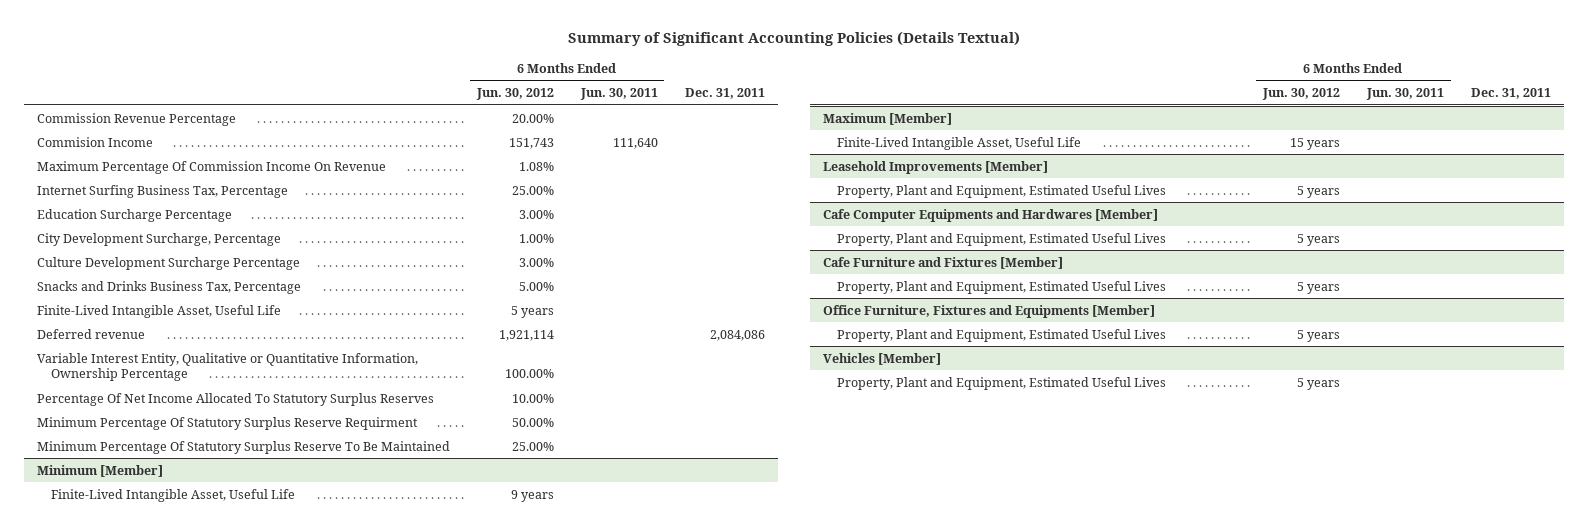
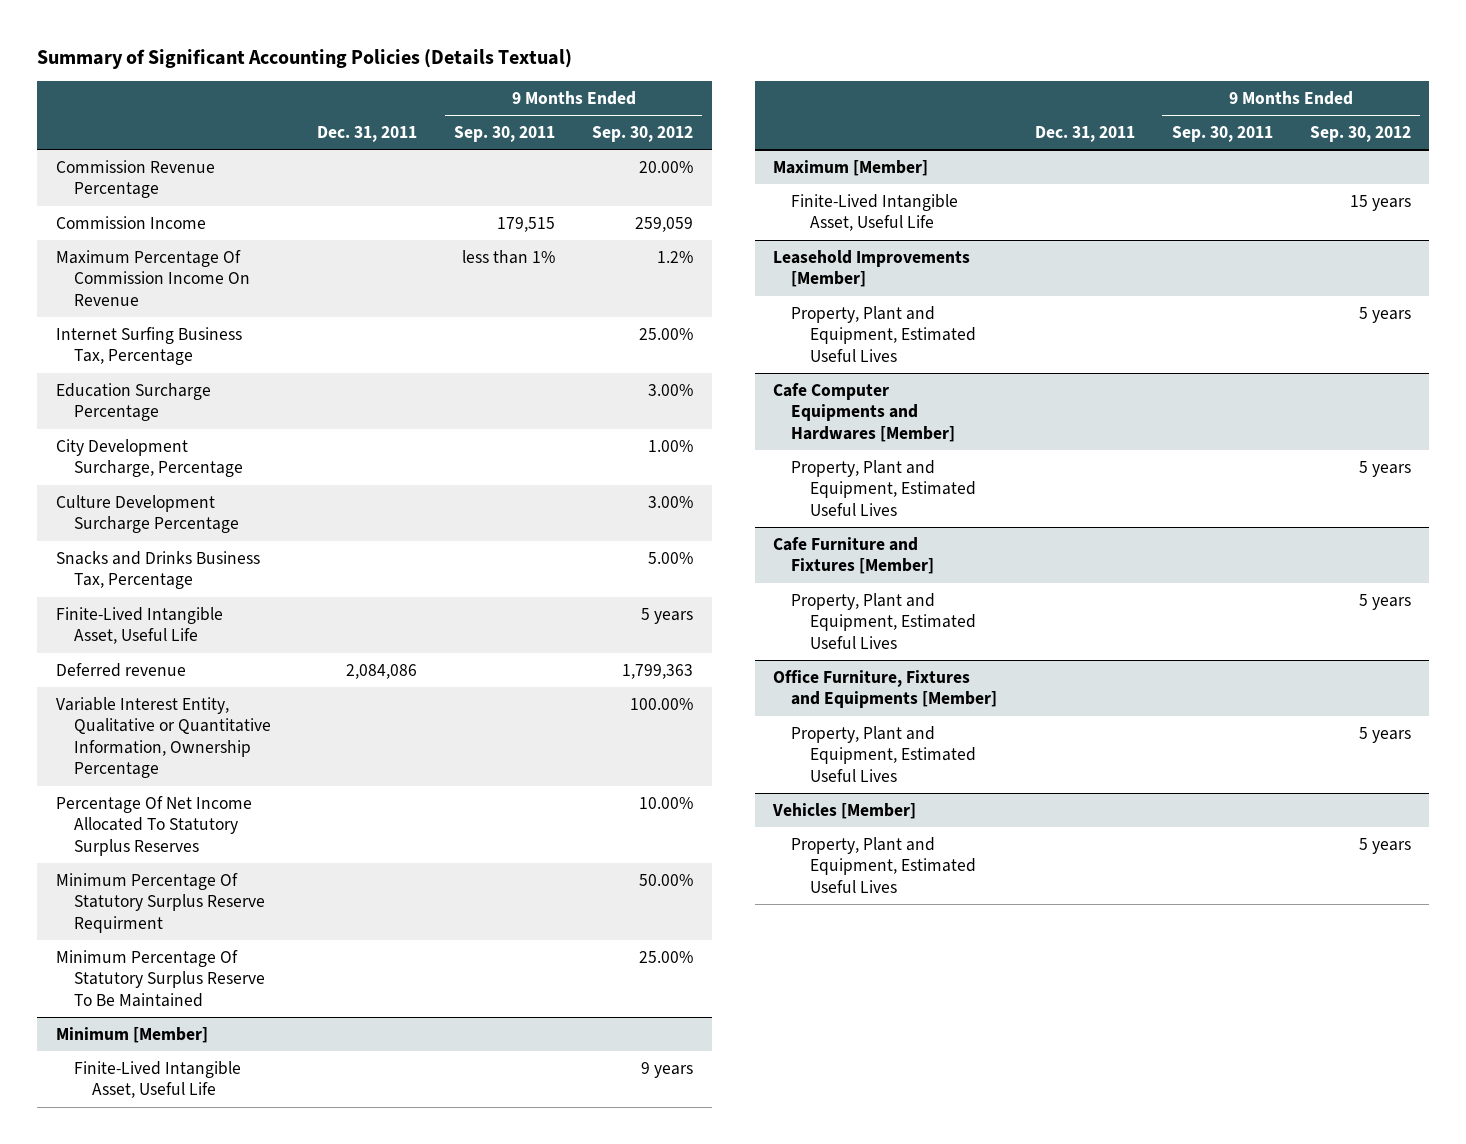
- | 6 Months Ended Jun. 30, 2012 | 6 Months Ended Jun. 30, 2011 | Dec. 31, 2011
+ | Dec. 31, 2011 | 9 Months Ended Sep. 30, 2011 | 9 Months Ended Sep. 30, 2012
- Commision Income | 151,743 | 111,640 |
+ Commission Income | | 179,515 | 259,059

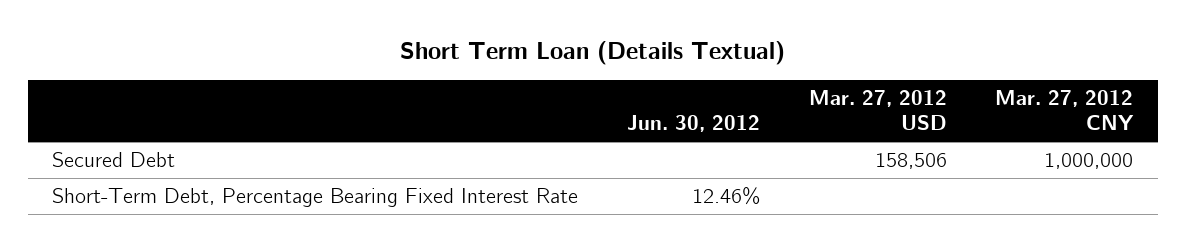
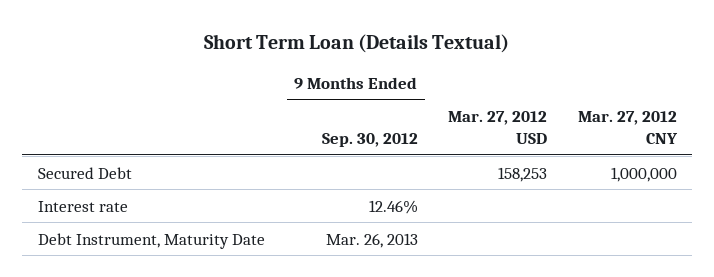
- | Jun. 30, 2012 | Mar. 27, 2012 USD | Mar. 27, 2012 CNY
+ | 9 Months Ended Sep. 30, 2012 | Mar. 27, 2012 USD | Mar. 27, 2012 CNY
- Secured Debt | | 158,506 | 1,000,000
- Short-Term Debt, Percentage Bearing Fixed Interest Rate | 12.46% | |
+ Secured Debt | | 158,253 | 1,000,000
+ Interest rate | 12.46% | |
+ Debt Instrument, Maturity Date | Mar. 26, 2013 | |

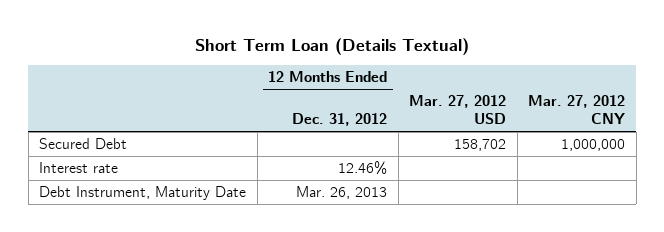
- | 9 Months Ended Sep. 30, 2012 | Mar. 27, 2012 USD | Mar. 27, 2012 CNY
+ | 12 Months Ended Dec. 31, 2012 | Mar. 27, 2012 USD | Mar. 27, 2012 CNY
- Secured Debt | | 158,253 | 1,000,000
+ Secured Debt | | 158,702 | 1,000,000

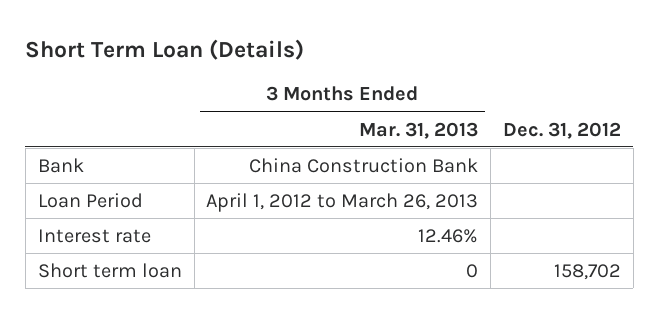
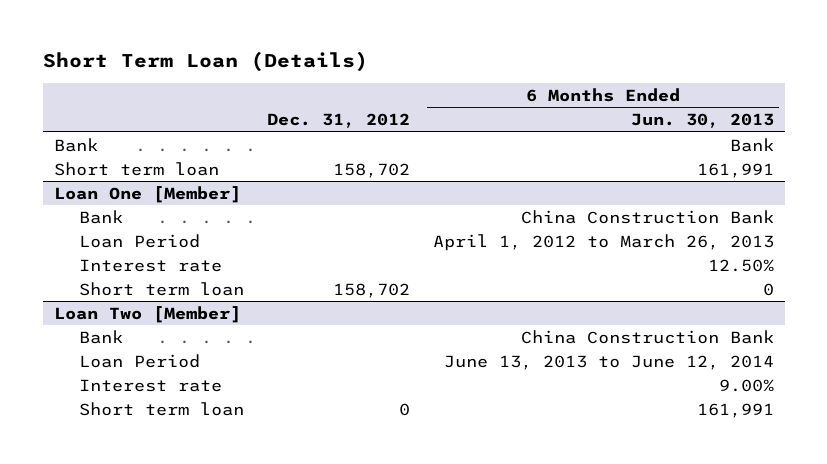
- | 3 Months Ended Mar. 31, 2013 | Dec. 31, 2012
+ | Dec. 31, 2012 | 6 Months Ended Jun. 30, 2013
- Loan Period | April 1, 2012 to March 26, 2013 |
- Interest rate | 12.46% |
+ Loan One [Member]
+ Bank | | China Construction Bank
+ Loan Period | | April 1, 2012 to March 26, 2013
+ Interest rate | | 12.50%
+ Short term loan | 158,702 | 0
+ Loan Two [Member]
+ Bank | | China Construction Bank
+ Loan Period | | June 13, 2013 to June 12, 2014
+ Interest rate | | 9.00%
+ Short term loan | 0 | 161,991

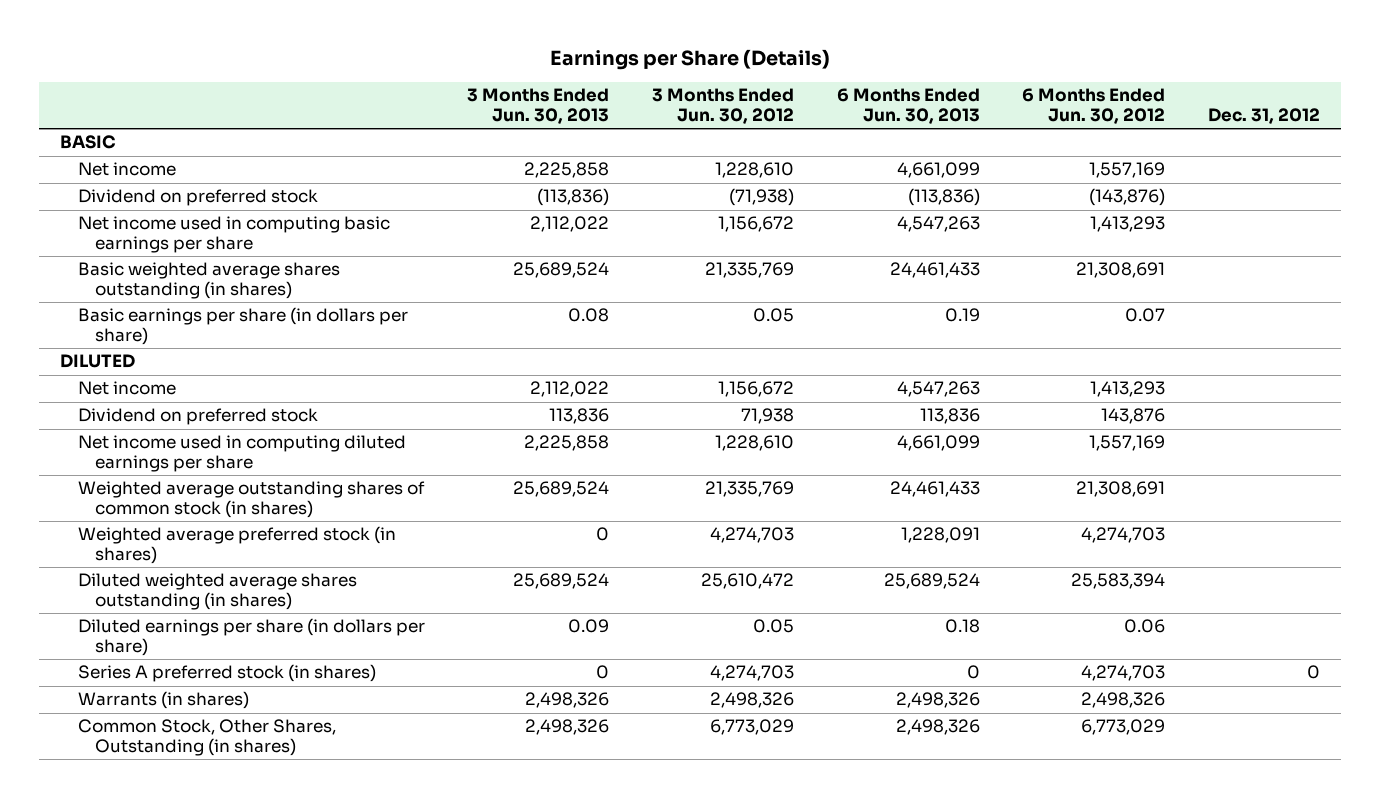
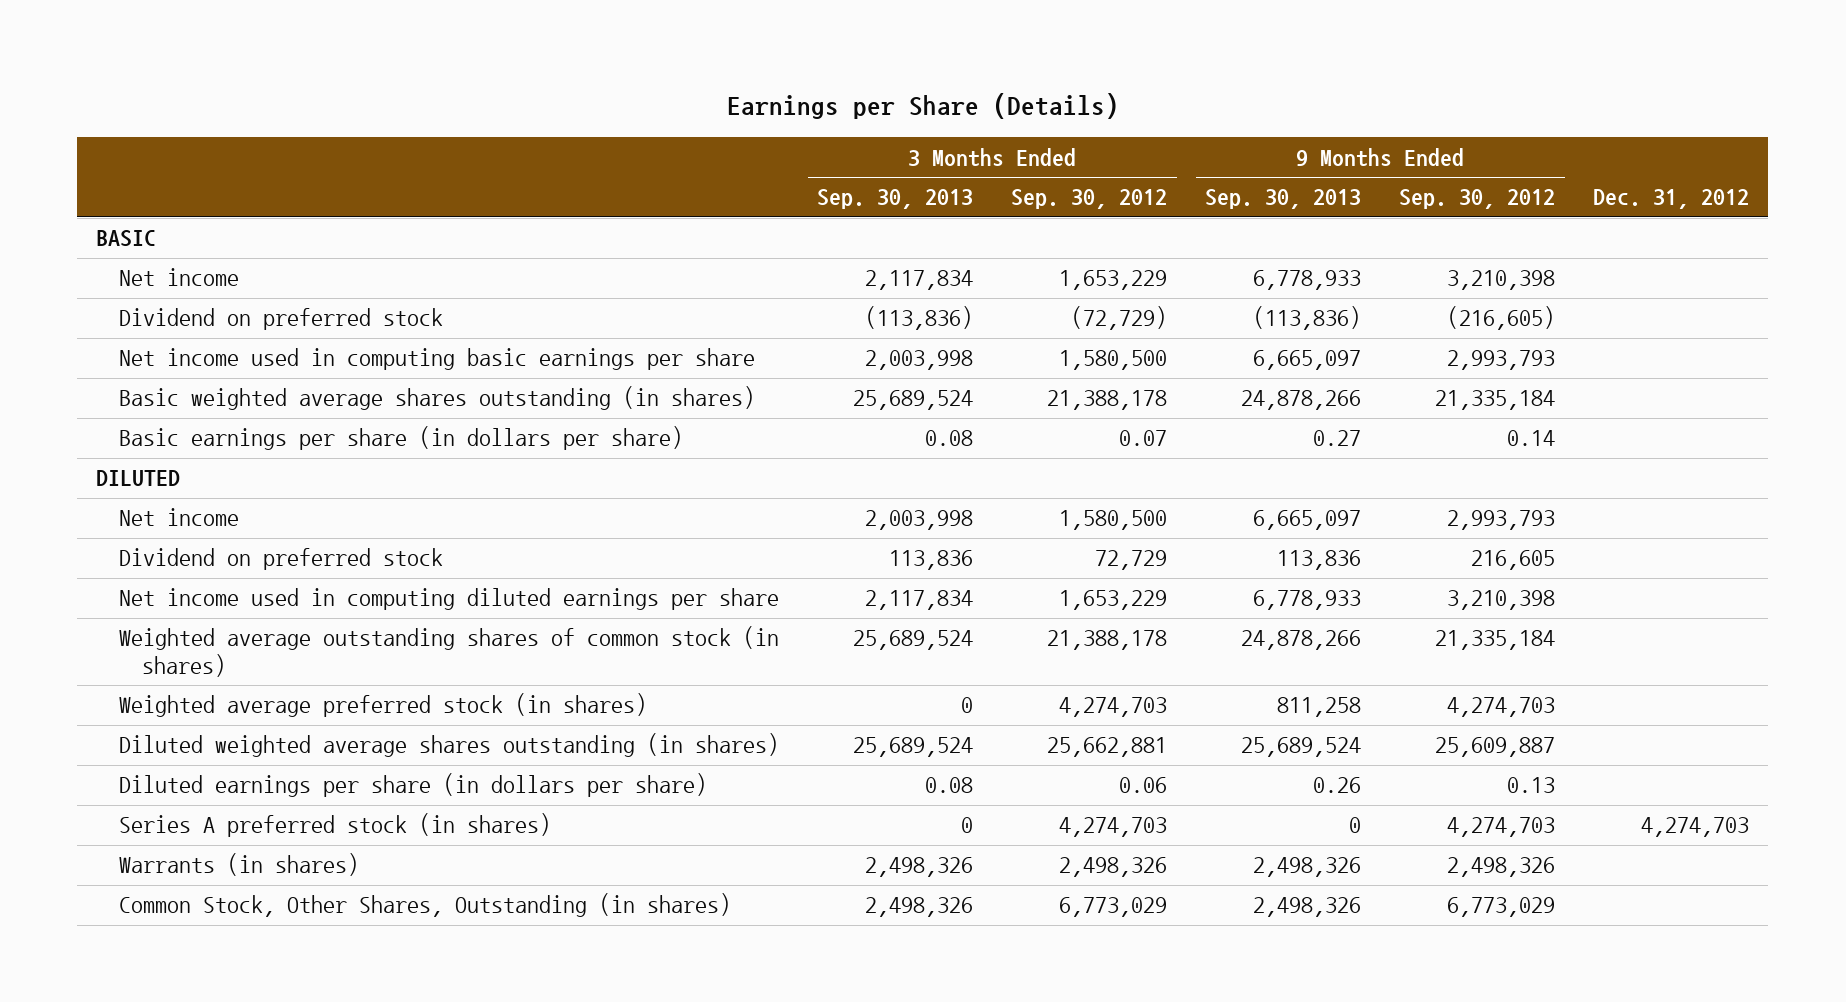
- | 3 Months Ended Jun. 30, 2013 | 3 Months Ended Jun. 30, 2012 | 6 Months Ended Jun. 30, 2013 | 6 Months Ended Jun. 30, 2012 | Dec. 31, 2012
+ | 3 Months Ended Sep. 30, 2013 | 3 Months Ended Sep. 30, 2012 | 9 Months Ended Sep. 30, 2013 | 9 Months Ended Sep. 30, 2012 | Dec. 31, 2012
- Series A preferred stock (in shares) | 0 | 4,274,703 | 0 | 4,274,703 | 0
+ Series A preferred stock (in shares) | 0 | 4,274,703 | 0 | 4,274,703 | 4,274,703

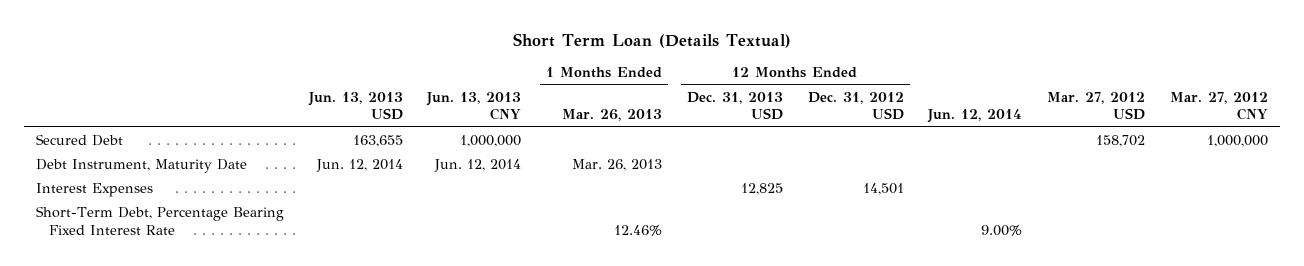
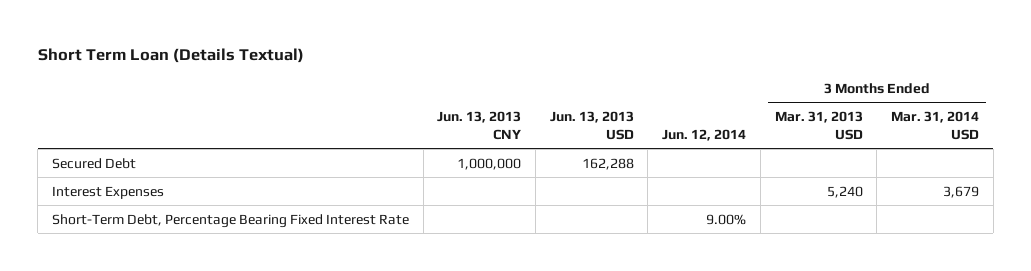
- | Jun. 13, 2013 USD | Jun. 13, 2013 CNY | 1 Months Ended Mar. 26, 2013 | 12 Months Ended Dec. 31, 2013 USD | 12 Months Ended Dec. 31, 2012 USD | Jun. 12, 2014 | Mar. 27, 2012 USD | Mar. 27, 2012 CNY
+ | Jun. 13, 2013 CNY | Jun. 13, 2013 USD | Jun. 12, 2014 | 3 Months Ended Mar. 31, 2013 USD | 3 Months Ended Mar. 31, 2014 USD
- Secured Debt | 163,655 | 1,000,000 | | | | | 158,702 | 1,000,000
- Debt Instrument, Maturity Date | Jun. 12, 2014 | Jun. 12, 2014 | Mar. 26, 2013 | | | | |
+ Secured Debt | 1,000,000 | 162,288 | | |

